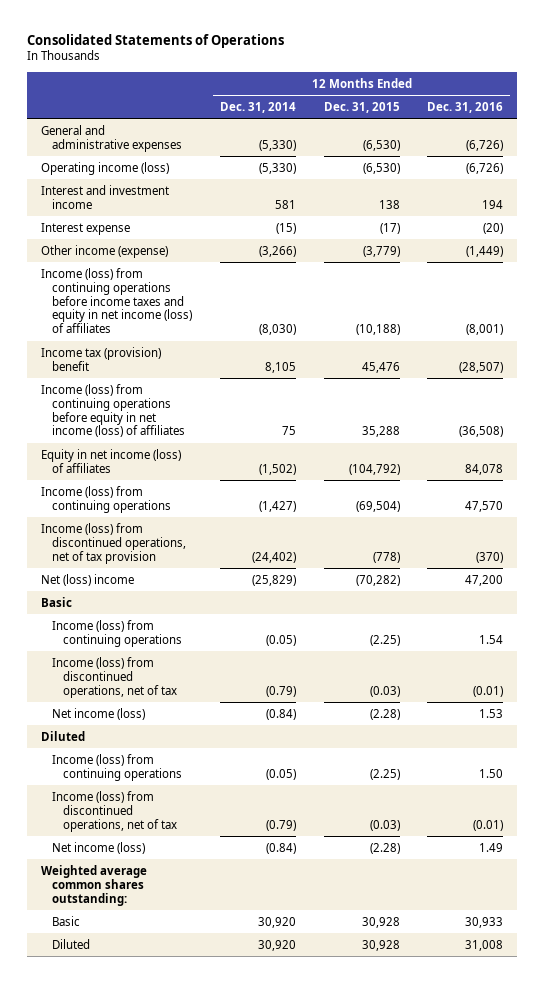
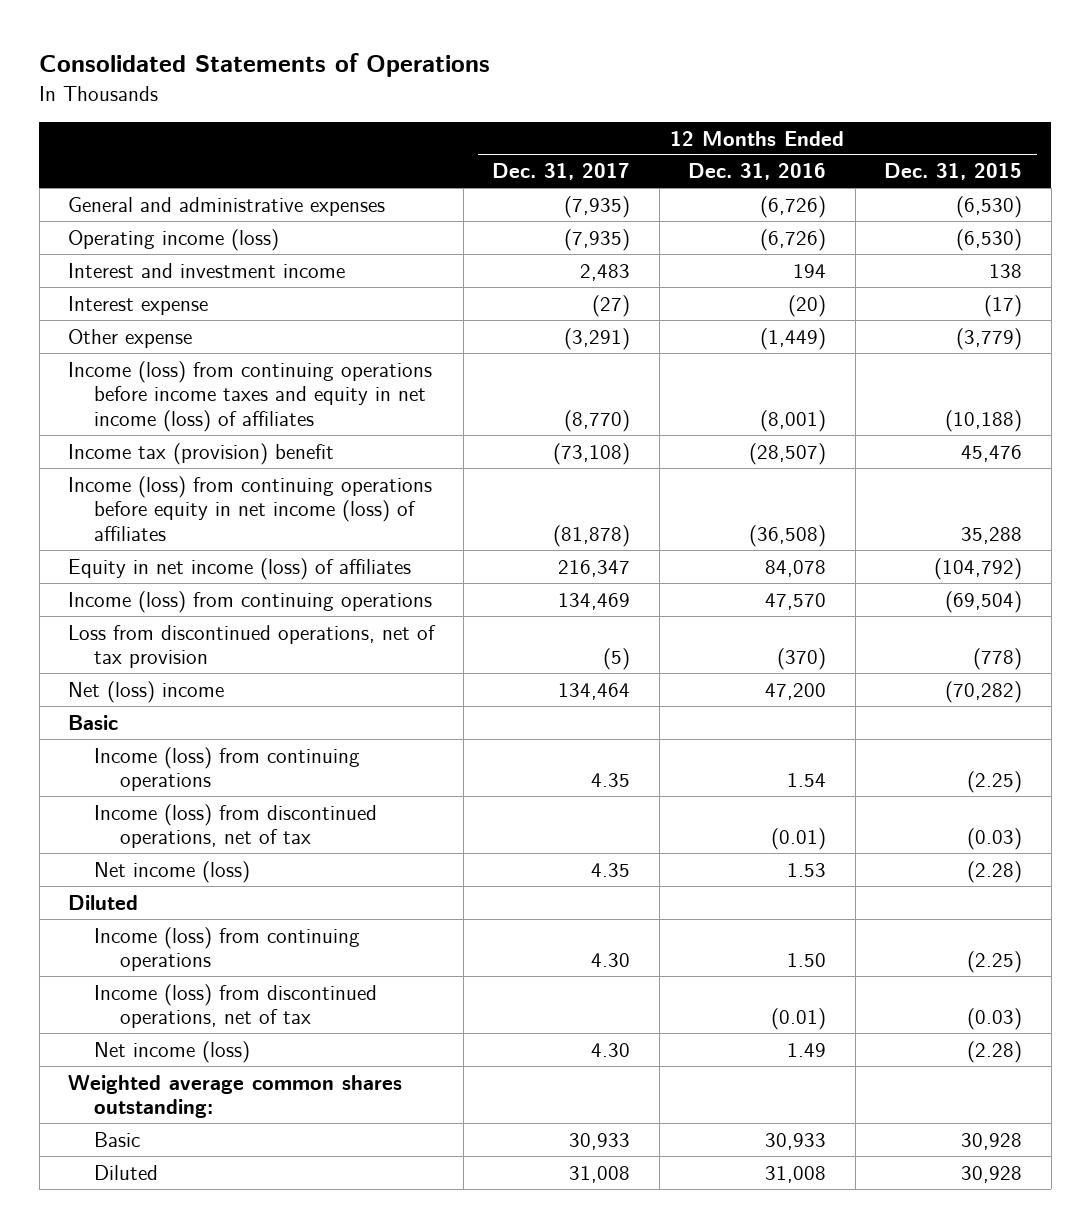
- | 12 Months Ended Dec. 31, 2014 | 12 Months Ended Dec. 31, 2015 | 12 Months Ended Dec. 31, 2016
+ | 12 Months Ended Dec. 31, 2017 | 12 Months Ended Dec. 31, 2016 | 12 Months Ended Dec. 31, 2015
- Other income (expense) | (3,266) | (3,779) | (1,449)
+ Other expense | (3,291) | (1,449) | (3,779)
- Income (loss) from discontinued operations, net of tax provision | (24,402) | (778) | (370)
+ Loss from discontinued operations, net of tax provision | (5) | (370) | (778)

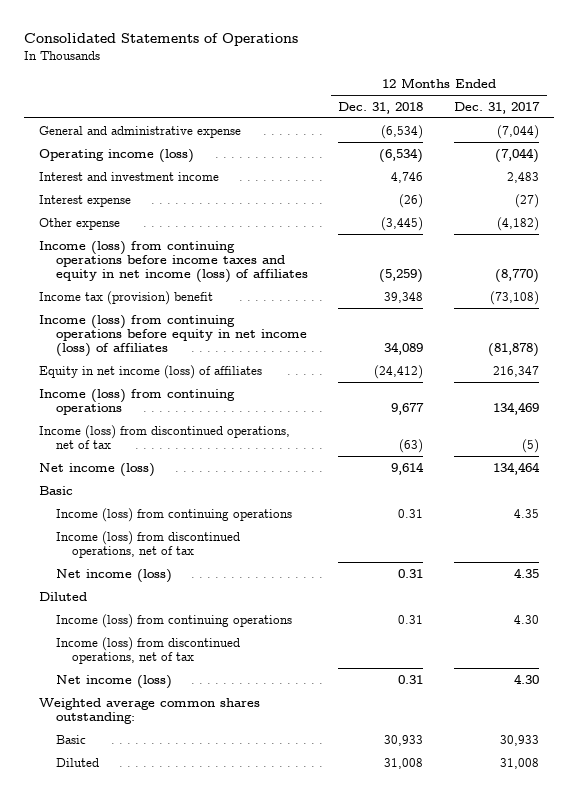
- | 12 Months Ended Dec. 31, 2017 | 12 Months Ended Dec. 31, 2016 | 12 Months Ended Dec. 31, 2015
+ | 12 Months Ended Dec. 31, 2018 | 12 Months Ended Dec. 31, 2017
- General and administrative expenses | (7,935) | (6,726) | (6,530)
- Operating income (loss) | (7,935) | (6,726) | (6,530)
+ General and administrative expense | (6,534) | (7,044)
+ Operating income (loss) | (6,534) | (7,044)
- Other expense | (3,291) | (1,449) | (3,779)
+ Other expense | (3,445) | (4,182)
- Loss from discontinued operations, net of tax provision | (5) | (370) | (778)
- Net (loss) income | 134,464 | 47,200 | (70,282)
+ Income (loss) from discontinued operations, net of tax | (63) | (5)
+ Net income (loss) | 9,614 | 134,464

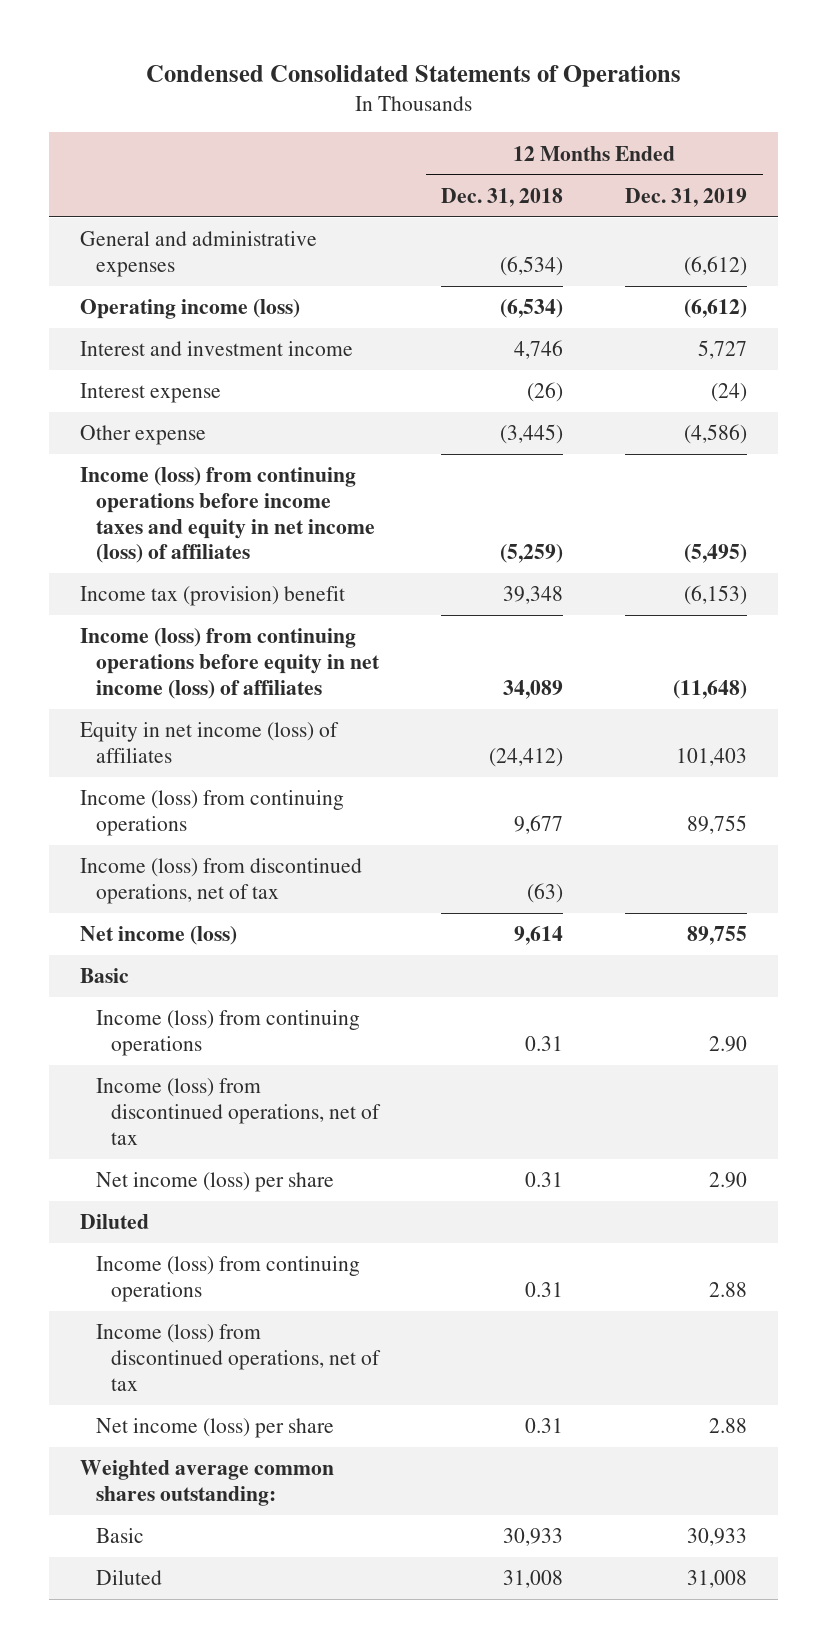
- Consolidated Statements of Operations
+ Condensed Consolidated Statements of Operations
- | 12 Months Ended Dec. 31, 2018 | 12 Months Ended Dec. 31, 2017
+ | 12 Months Ended Dec. 31, 2018 | 12 Months Ended Dec. 31, 2019
- General and administrative expense | (6,534) | (7,044)
+ General and administrative expenses | (6,534) | (6,612)
- Net income (loss) | 0.31 | 4.35
+ Net income (loss) per share | 0.31 | 2.90
- Net income (loss) | 0.31 | 4.30
+ Net income (loss) per share | 0.31 | 2.88

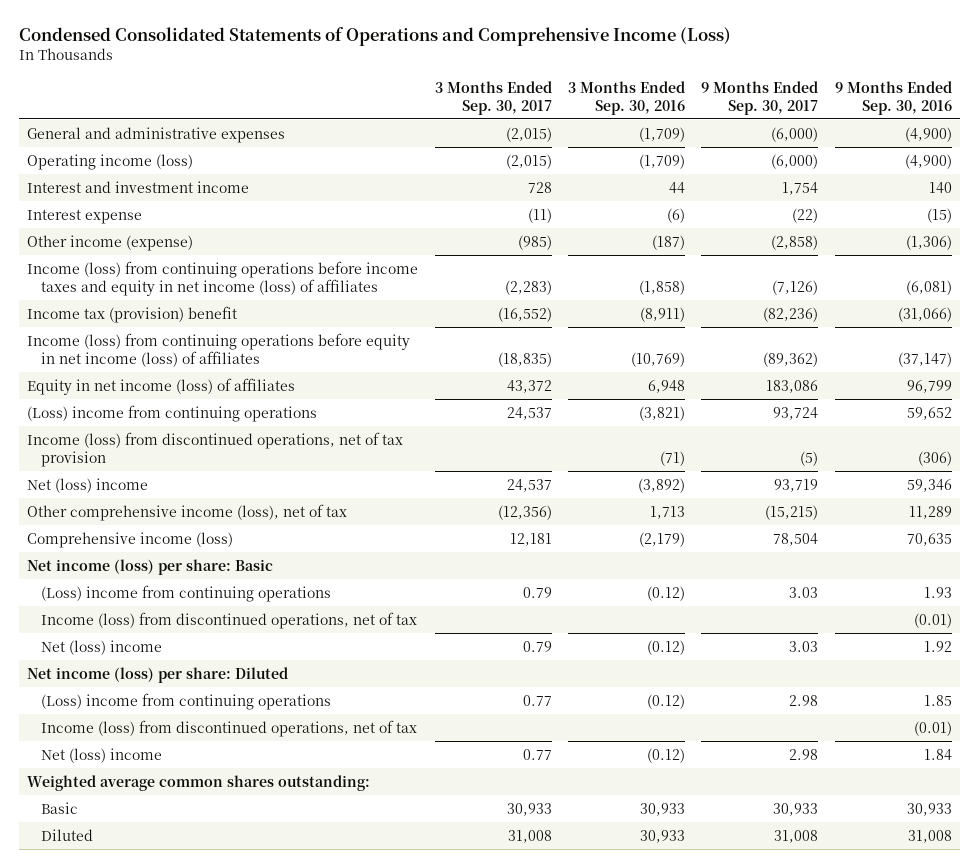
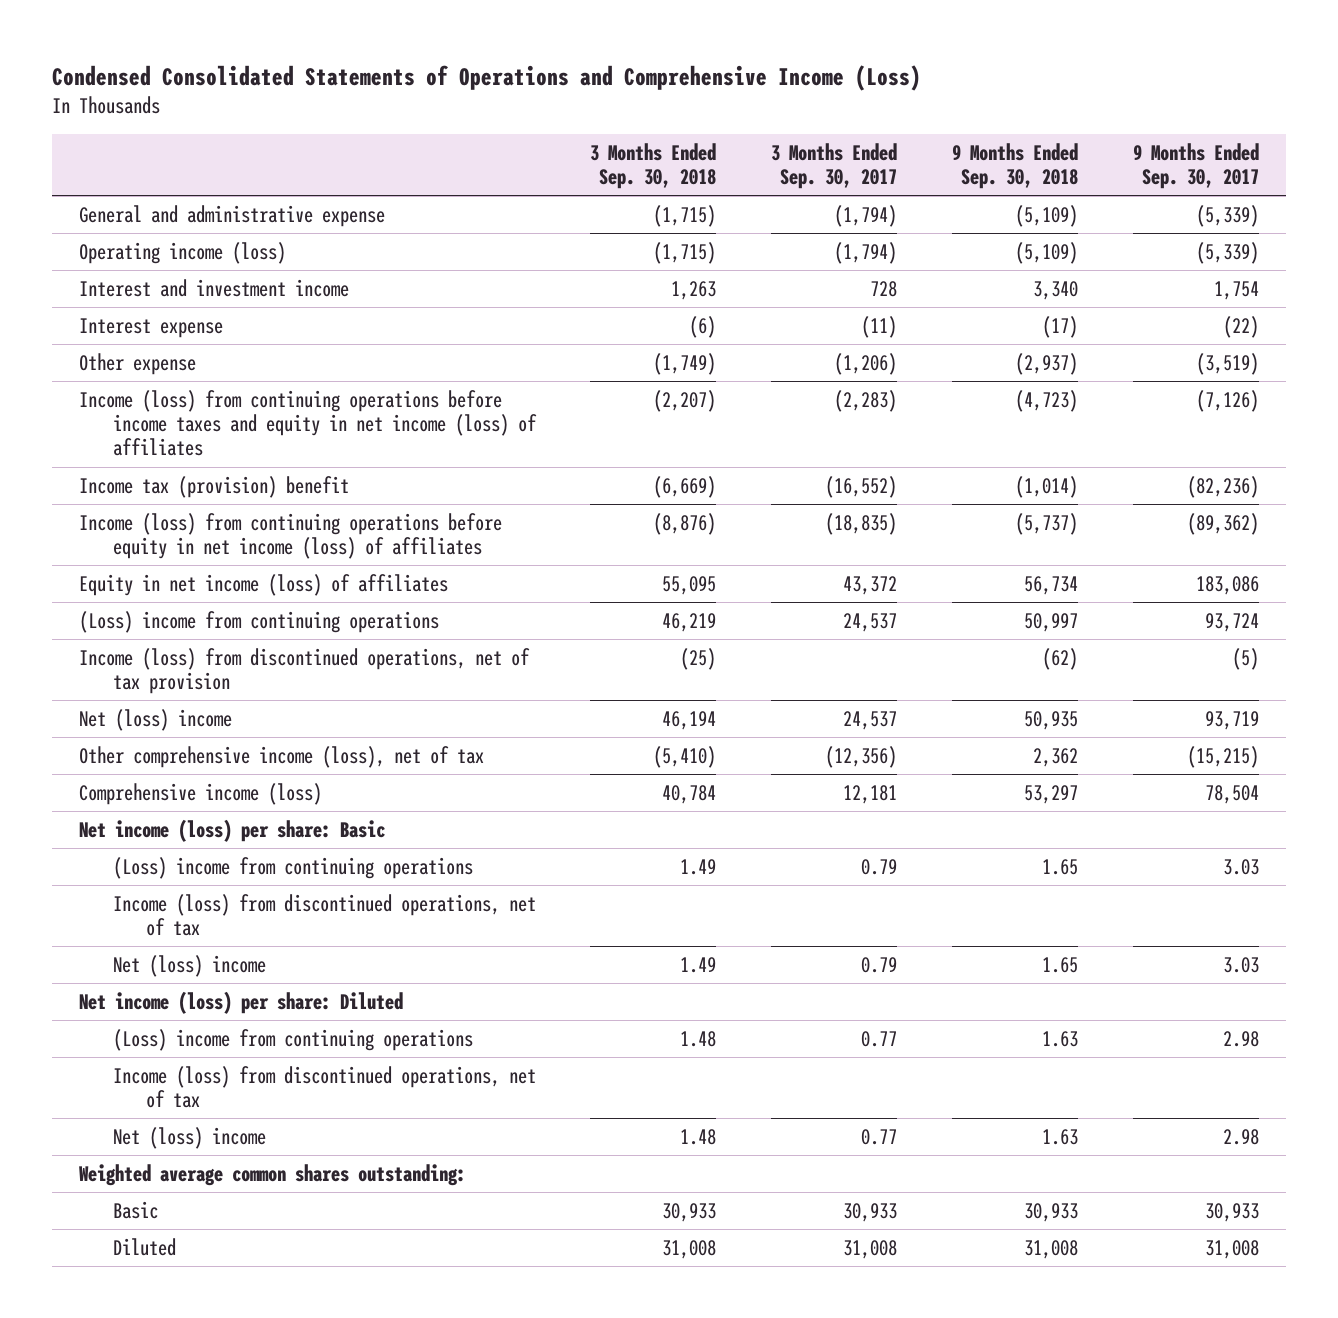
- | 3 Months Ended Sep. 30, 2017 | 3 Months Ended Sep. 30, 2016 | 9 Months Ended Sep. 30, 2017 | 9 Months Ended Sep. 30, 2016
+ | 3 Months Ended Sep. 30, 2018 | 3 Months Ended Sep. 30, 2017 | 9 Months Ended Sep. 30, 2018 | 9 Months Ended Sep. 30, 2017
- General and administrative expenses | (2,015) | (1,709) | (6,000) | (4,900)
- Operating income (loss) | (2,015) | (1,709) | (6,000) | (4,900)
+ General and administrative expense | (1,715) | (1,794) | (5,109) | (5,339)
+ Operating income (loss) | (1,715) | (1,794) | (5,109) | (5,339)
- Other income (expense) | (985) | (187) | (2,858) | (1,306)
+ Other expense | (1,749) | (1,206) | (2,937) | (3,519)

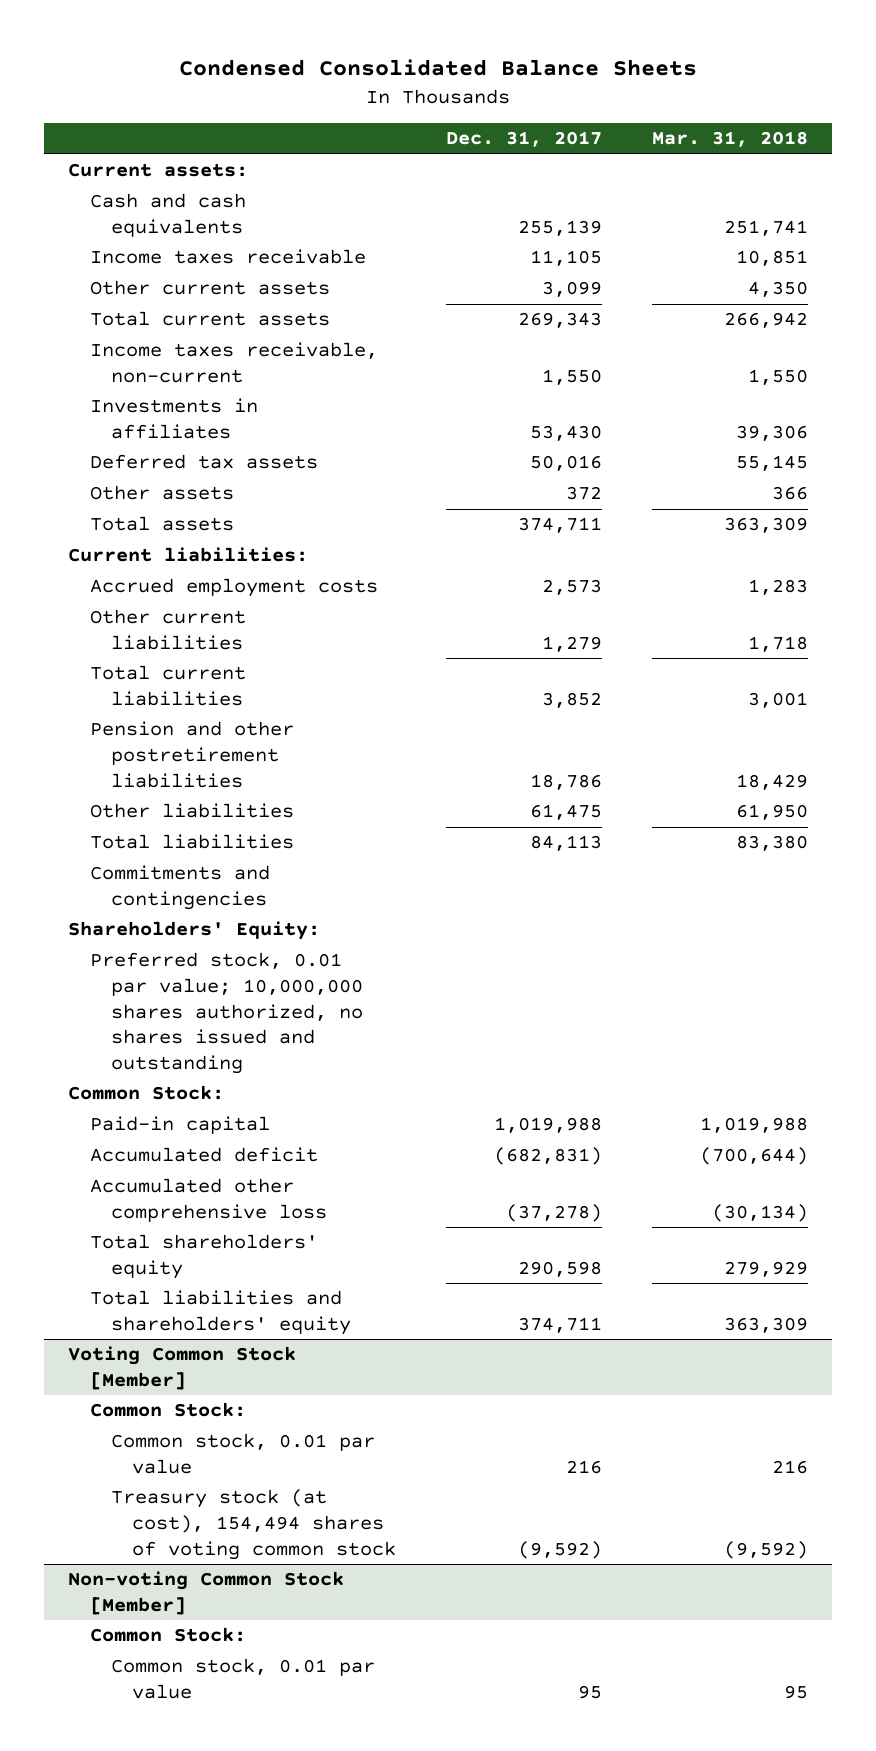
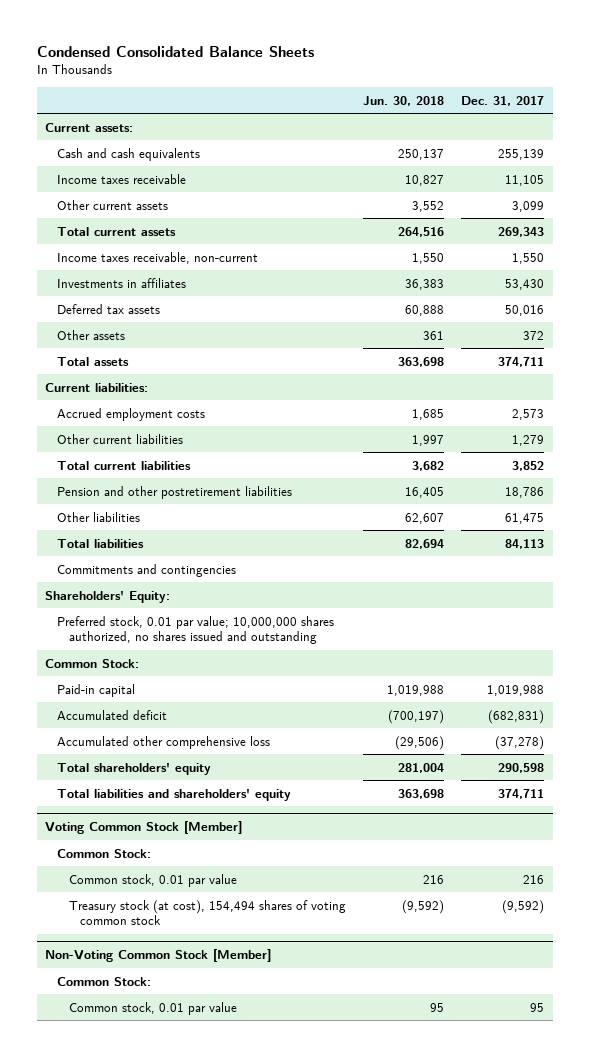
- | Dec. 31, 2017 | Mar. 31, 2018
+ | Jun. 30, 2018 | Dec. 31, 2017
- Non-voting Common Stock [Member]
+ Non-Voting Common Stock [Member]

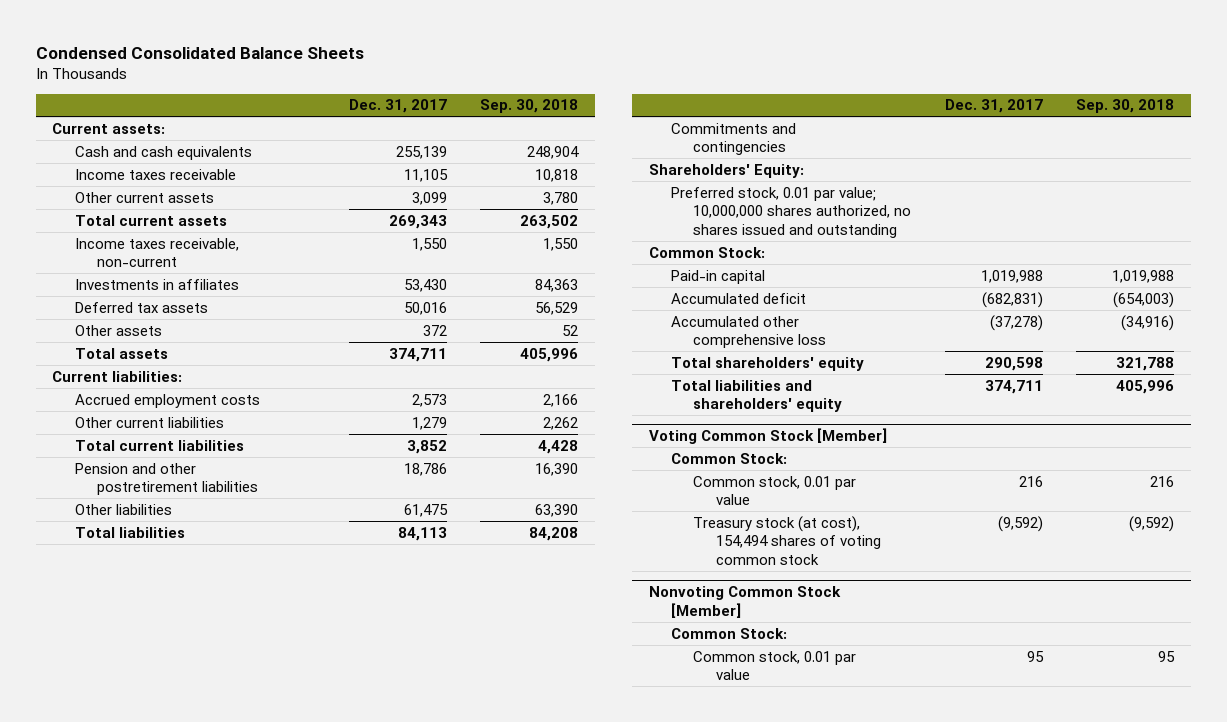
- | Jun. 30, 2018 | Dec. 31, 2017
+ | Dec. 31, 2017 | Sep. 30, 2018
- Non-Voting Common Stock [Member]
+ Nonvoting Common Stock [Member]

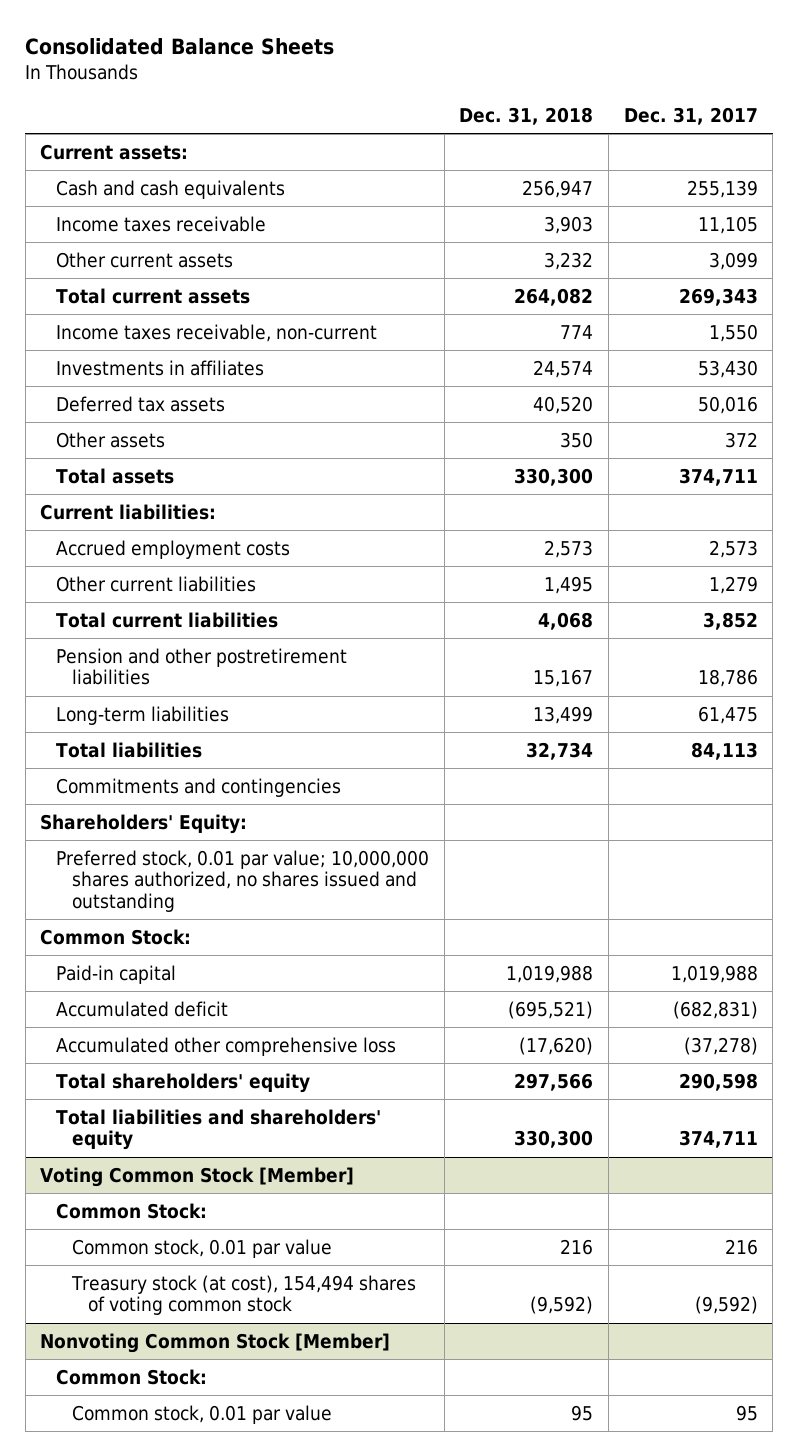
- Condensed Consolidated Balance Sheets
+ Consolidated Balance Sheets
- | Dec. 31, 2017 | Sep. 30, 2018
+ | Dec. 31, 2018 | Dec. 31, 2017
- Other liabilities | 61,475 | 63,390
+ Long-term liabilities | 13,499 | 61,475

